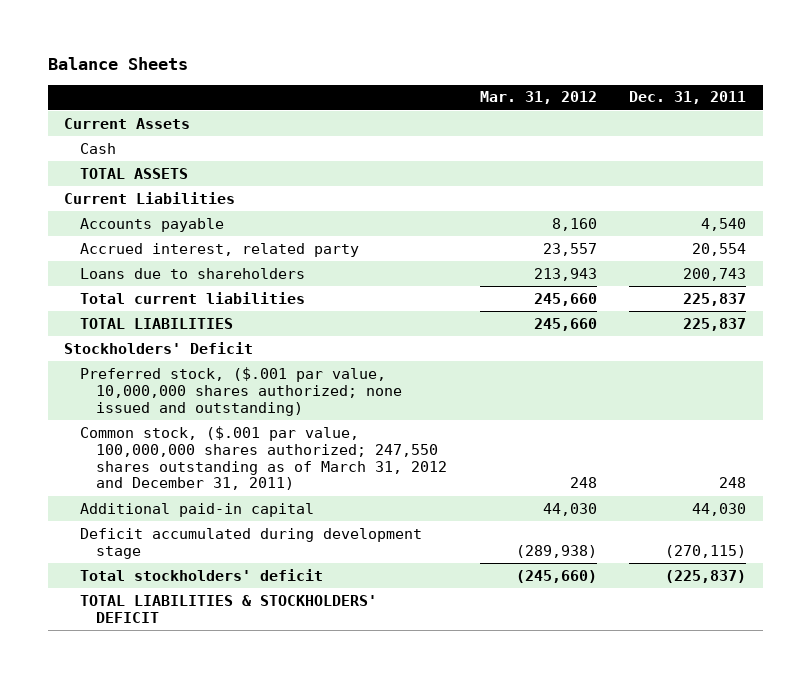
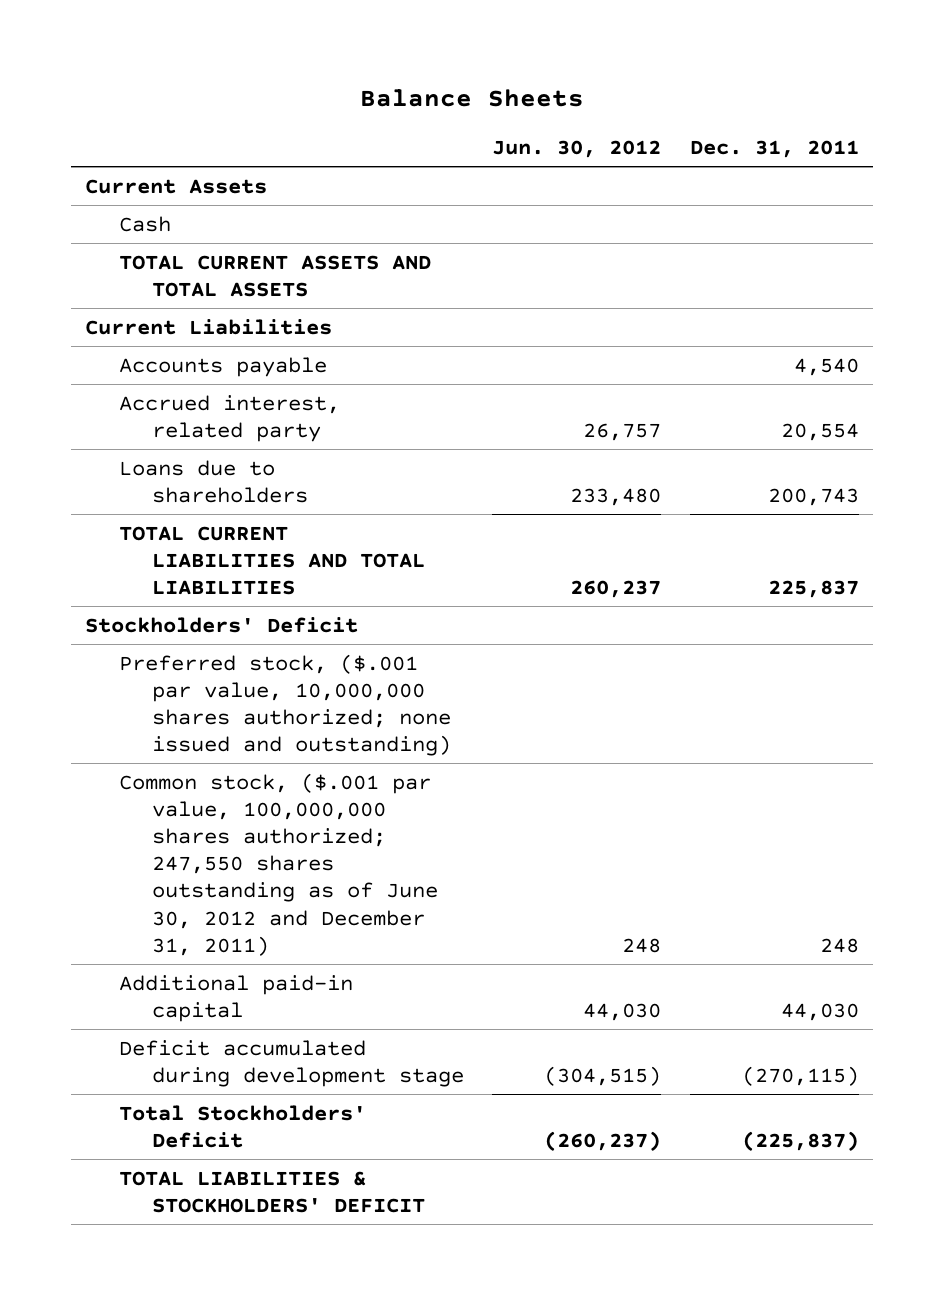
- | Mar. 31, 2012 | Dec. 31, 2011
+ | Jun. 30, 2012 | Dec. 31, 2011
- TOTAL ASSETS
+ TOTAL CURRENT ASSETS AND TOTAL ASSETS
- Total current liabilities | 245,660 | 225,837
- TOTAL LIABILITIES | 245,660 | 225,837
+ TOTAL CURRENT LIABILITIES AND TOTAL LIABILITIES | 260,237 | 225,837
- Common stock, ($.001 par value, 100,000,000 shares authorized; 247,550 shares outstanding as of March 31, 2012 and December 31, 2011) | 248 | 248
+ Common stock, ($.001 par value, 100,000,000 shares authorized; 247,550 shares outstanding as of June 30, 2012 and December 31, 2011) | 248 | 248
- Total stockholders' deficit | (245,660) | (225,837)
+ Total Stockholders' Deficit | (260,237) | (225,837)

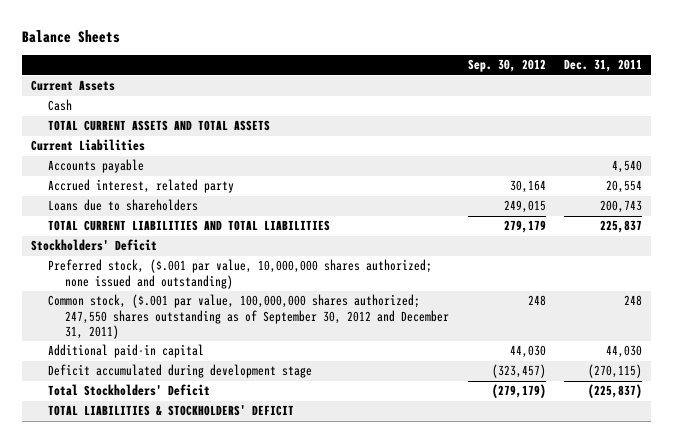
- | Jun. 30, 2012 | Dec. 31, 2011
+ | Sep. 30, 2012 | Dec. 31, 2011
- Common stock, ($.001 par value, 100,000,000 shares authorized; 247,550 shares outstanding as of June 30, 2012 and December 31, 2011) | 248 | 248
+ Common stock, ($.001 par value, 100,000,000 shares authorized; 247,550 shares outstanding as of September 30, 2012 and December 31, 2011) | 248 | 248

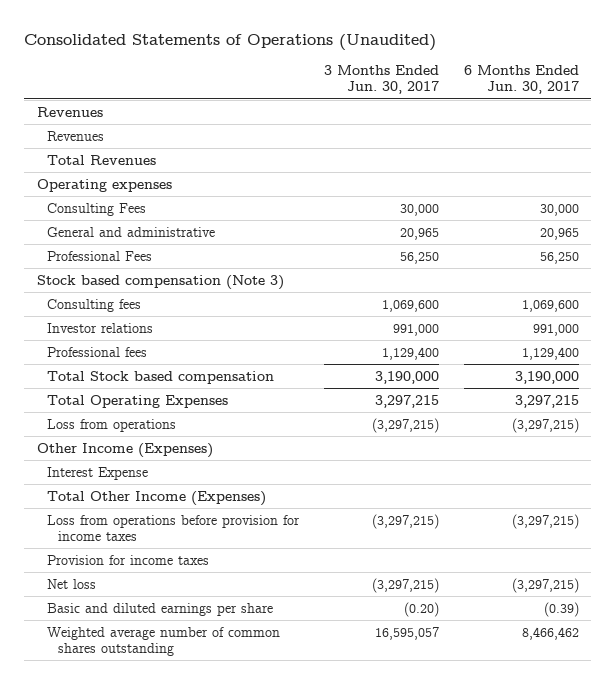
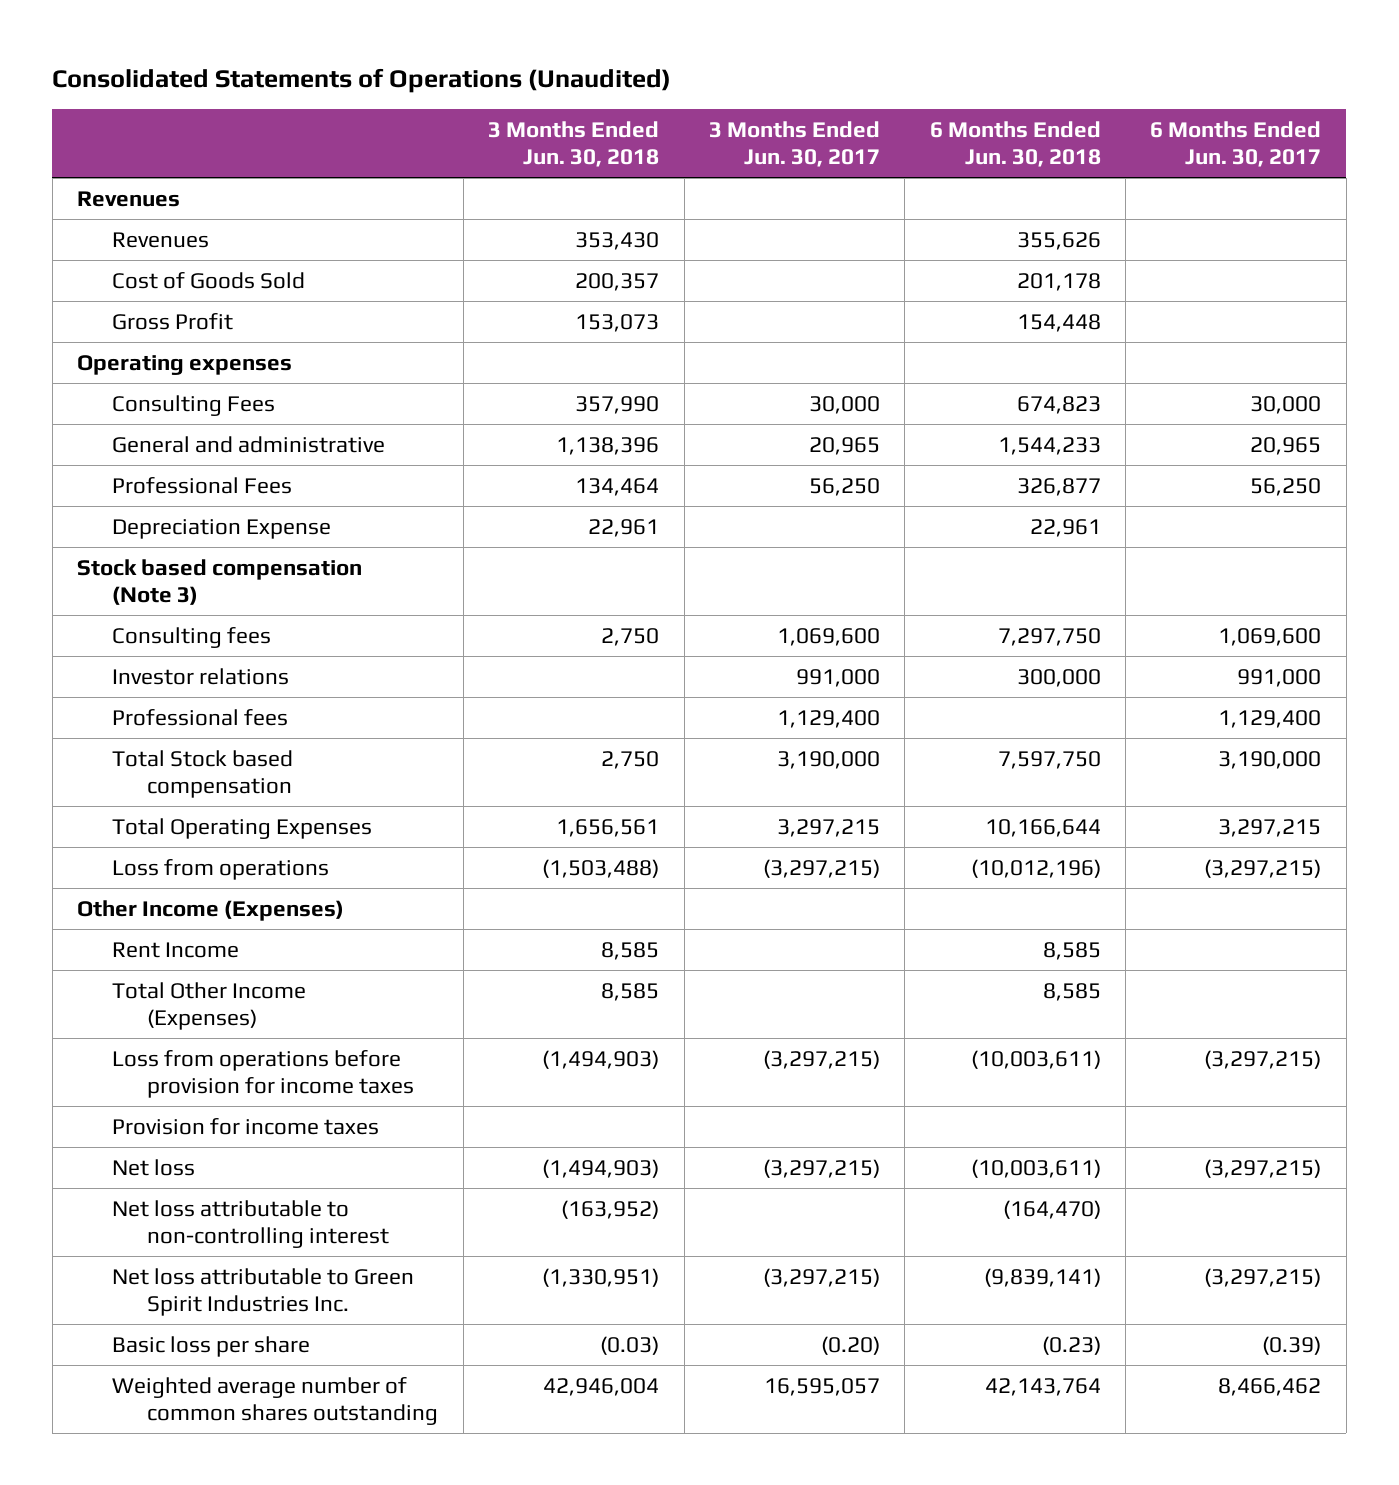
- | 3 Months Ended Jun. 30, 2017 | 6 Months Ended Jun. 30, 2017
+ | 3 Months Ended Jun. 30, 2018 | 3 Months Ended Jun. 30, 2017 | 6 Months Ended Jun. 30, 2018 | 6 Months Ended Jun. 30, 2017
- Total Revenues
+ Cost of Goods Sold | 200,357 | | 201,178 |
+ Gross Profit | 153,073 | | 154,448 |
+ Depreciation Expense | 22,961 | | 22,961 |
- Interest Expense
+ Rent Income | 8,585 | | 8,585 |
- Basic and diluted earnings per share | (0.20) | (0.39)
+ Net loss attributable to non-controlling interest | (163,952) | | (164,470) |
+ Net loss attributable to Green Spirit Industries Inc. | (1,330,951) | (3,297,215) | (9,839,141) | (3,297,215)
+ Basic loss per share | (0.03) | (0.20) | (0.23) | (0.39)

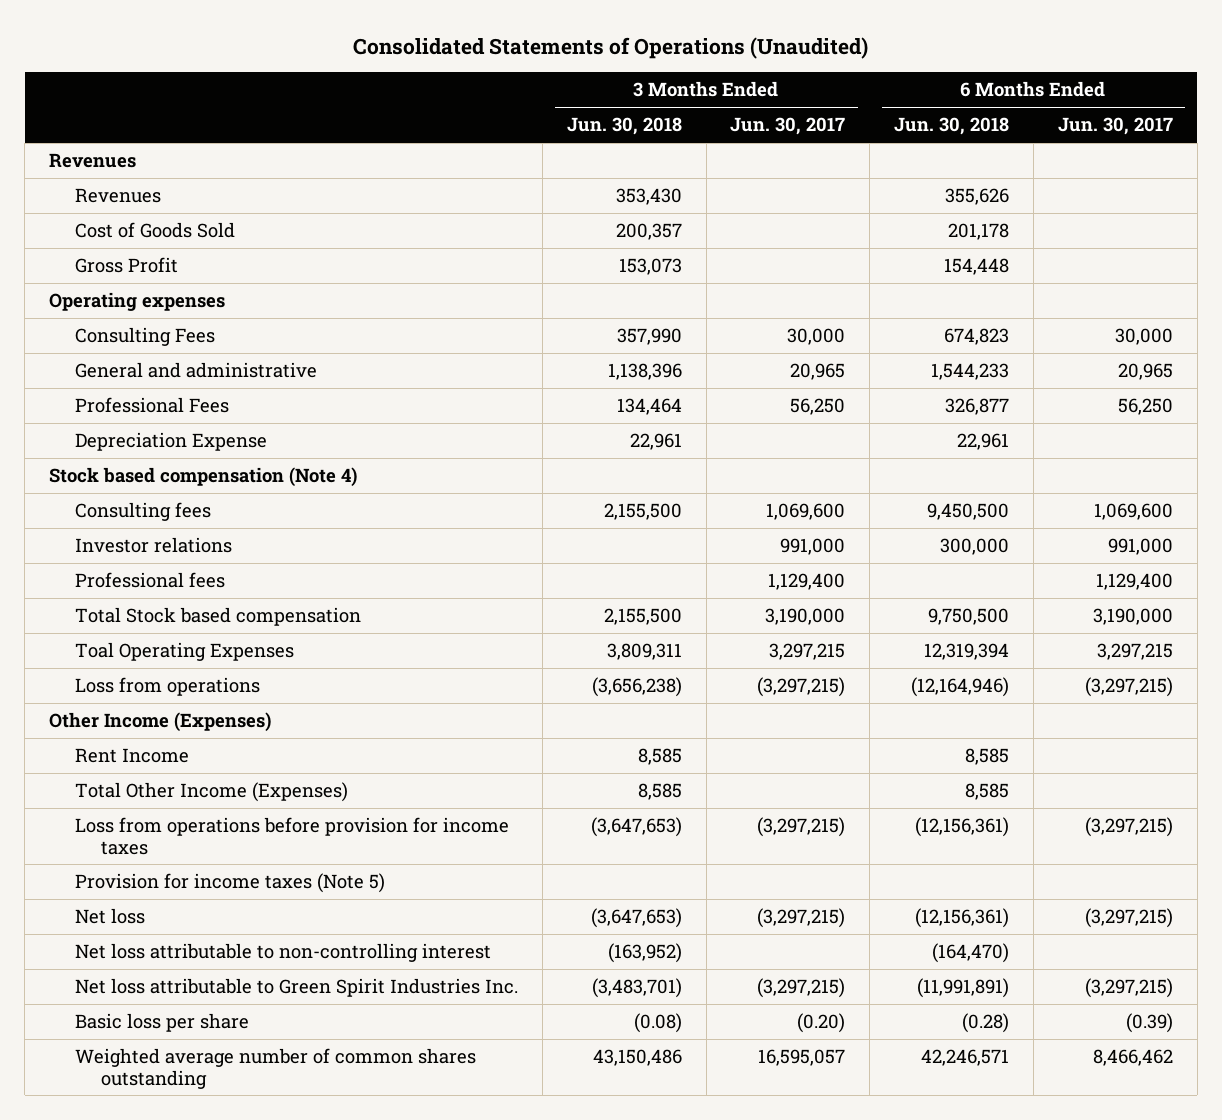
- Stock based compensation (Note 3)
- Consulting fees | 2,750 | 1,069,600 | 7,297,750 | 1,069,600
+ Stock based compensation (Note 4)
+ Consulting fees | 2,155,500 | 1,069,600 | 9,450,500 | 1,069,600
- Total Stock based compensation | 2,750 | 3,190,000 | 7,597,750 | 3,190,000
- Total Operating Expenses | 1,656,561 | 3,297,215 | 10,166,644 | 3,297,215
- Loss from operations | (1,503,488) | (3,297,215) | (10,012,196) | (3,297,215)
+ Total Stock based compensation | 2,155,500 | 3,190,000 | 9,750,500 | 3,190,000
+ Toal Operating Expenses | 3,809,311 | 3,297,215 | 12,319,394 | 3,297,215
+ Loss from operations | (3,656,238) | (3,297,215) | (12,164,946) | (3,297,215)
- Loss from operations before provision for income taxes | (1,494,903) | (3,297,215) | (10,003,611) | (3,297,215)
- Provision for income taxes
- Net loss | (1,494,903) | (3,297,215) | (10,003,611) | (3,297,215)
+ Loss from operations before provision for income taxes | (3,647,653) | (3,297,215) | (12,156,361) | (3,297,215)
+ Provision for income taxes (Note 5)
+ Net loss | (3,647,653) | (3,297,215) | (12,156,361) | (3,297,215)
- Net loss attributable to Green Spirit Industries Inc. | (1,330,951) | (3,297,215) | (9,839,141) | (3,297,215)
- Basic loss per share | (0.03) | (0.20) | (0.23) | (0.39)
- Weighted average number of common shares outstanding | 42,946,004 | 16,595,057 | 42,143,764 | 8,466,462
+ Net loss attributable to Green Spirit Industries Inc. | (3,483,701) | (3,297,215) | (11,991,891) | (3,297,215)
+ Basic loss per share | (0.08) | (0.20) | (0.28) | (0.39)
+ Weighted average number of common shares outstanding | 43,150,486 | 16,595,057 | 42,246,571 | 8,466,462

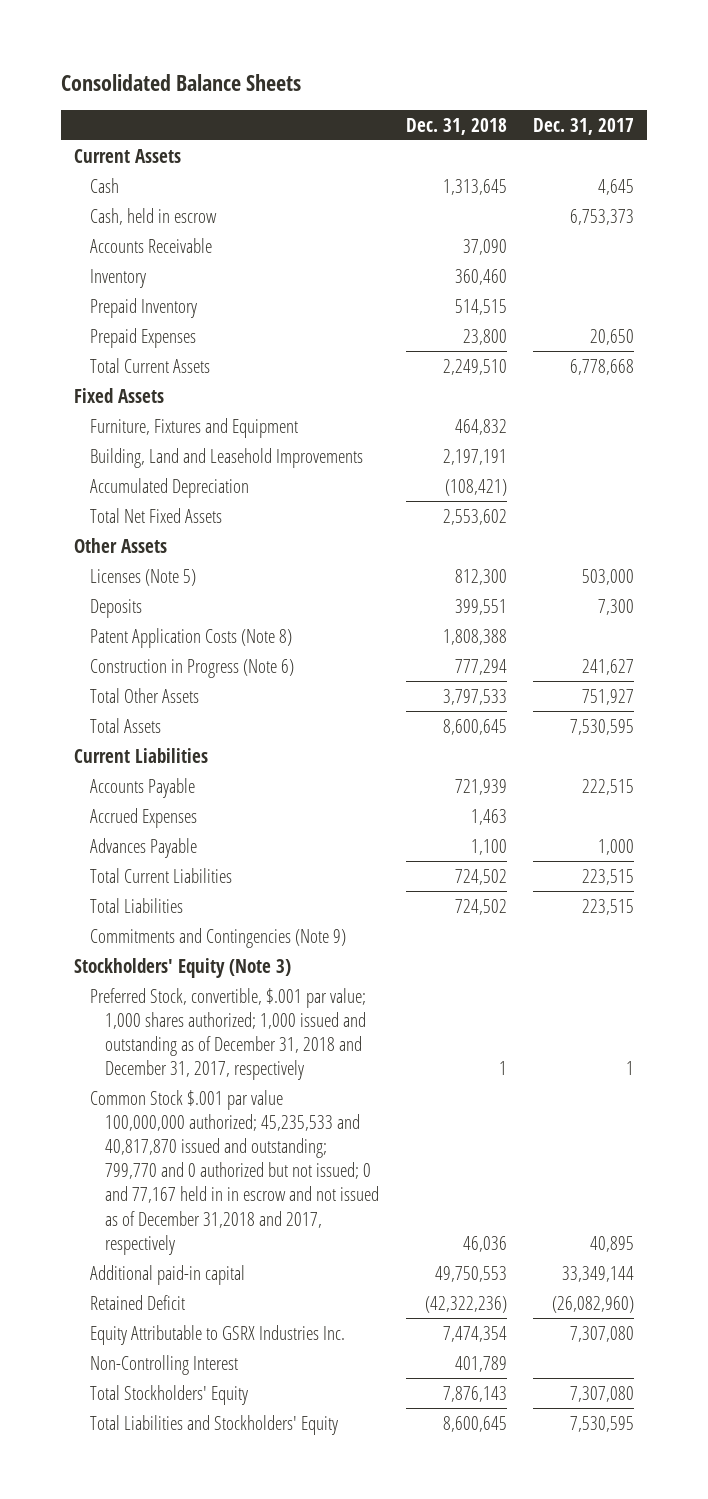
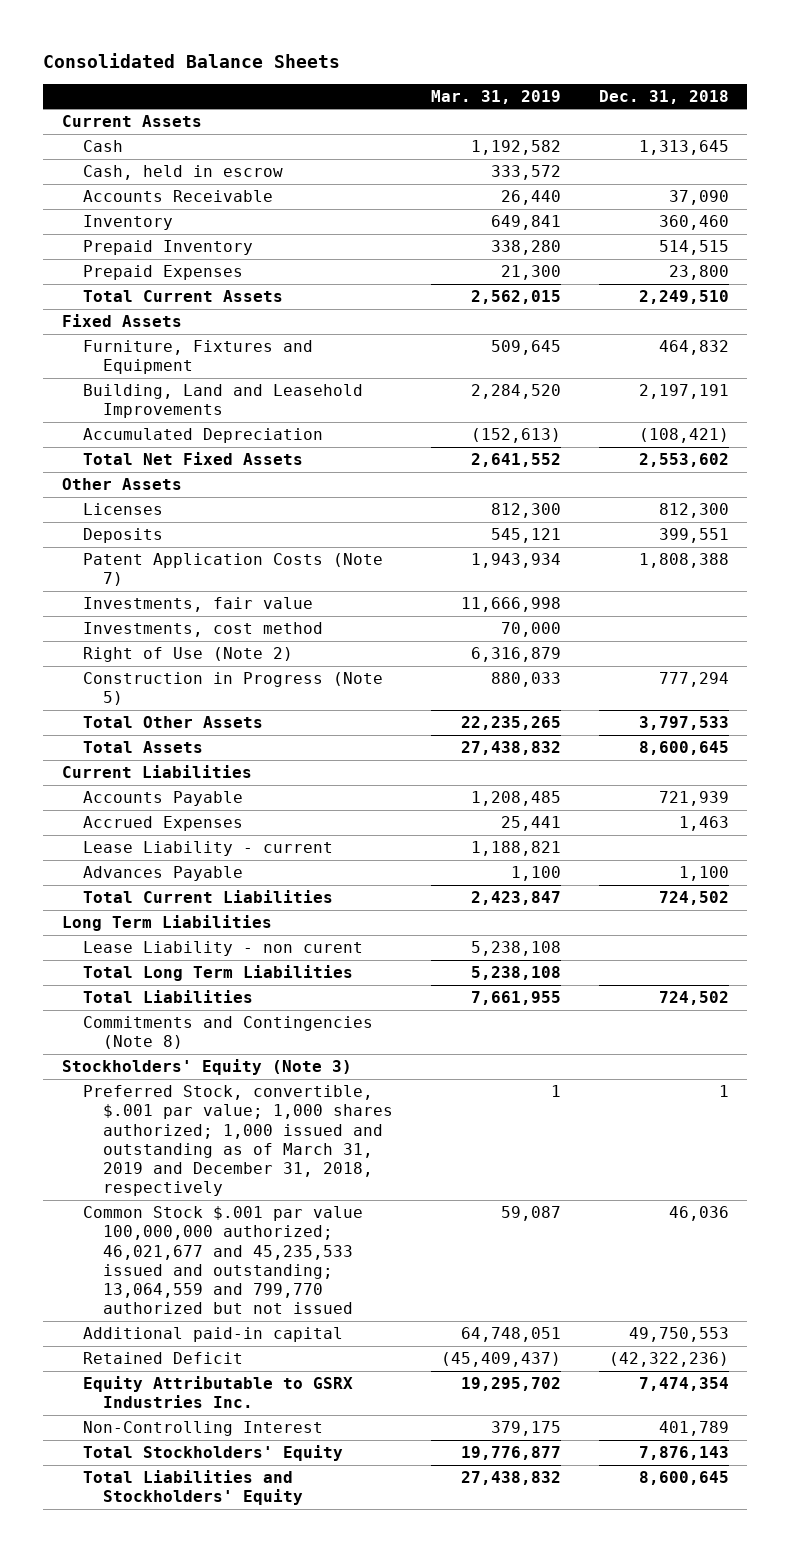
- | Dec. 31, 2018 | Dec. 31, 2017
+ | Mar. 31, 2019 | Dec. 31, 2018
- Licenses (Note 5) | 812,300 | 503,000
+ Licenses | 812,300 | 812,300
- Patent Application Costs (Note 8) | 1,808,388 |
- Construction in Progress (Note 6) | 777,294 | 241,627
+ Patent Application Costs (Note 7) | 1,943,934 | 1,808,388
+ Investments, fair value | 11,666,998 |
+ Investments, cost method | 70,000 |
+ Right of Use (Note 2) | 6,316,879 |
+ Construction in Progress (Note 5) | 880,033 | 777,294
+ Lease Liability - current | 1,188,821 |
+ Long Term Liabilities
+ Lease Liability - non curent | 5,238,108 |
+ Total Long Term Liabilities | 5,238,108 |
- Commitments and Contingencies (Note 9)
+ Commitments and Contingencies (Note 8)
- Preferred Stock, convertible, $.001 par value; 1,000 shares authorized; 1,000 issued and outstanding as of December 31, 2018 and December 31, 2017, respectively | 1 | 1
- Common Stock $.001 par value 100,000,000 authorized; 45,235,533 and 40,817,870 issued and outstanding; 799,770 and 0 authorized but not issued; 0 and 77,167 held in in escrow and not issued as of December 31,2018 and 2017, respectively | 46,036 | 40,895
+ Preferred Stock, convertible, $.001 par value; 1,000 shares authorized; 1,000 issued and outstanding as of March 31, 2019 and December 31, 2018, respectively | 1 | 1
+ Common Stock $.001 par value 100,000,000 authorized; 46,021,677 and 45,235,533 issued and outstanding; 13,064,559 and 799,770 authorized but not issued | 59,087 | 46,036

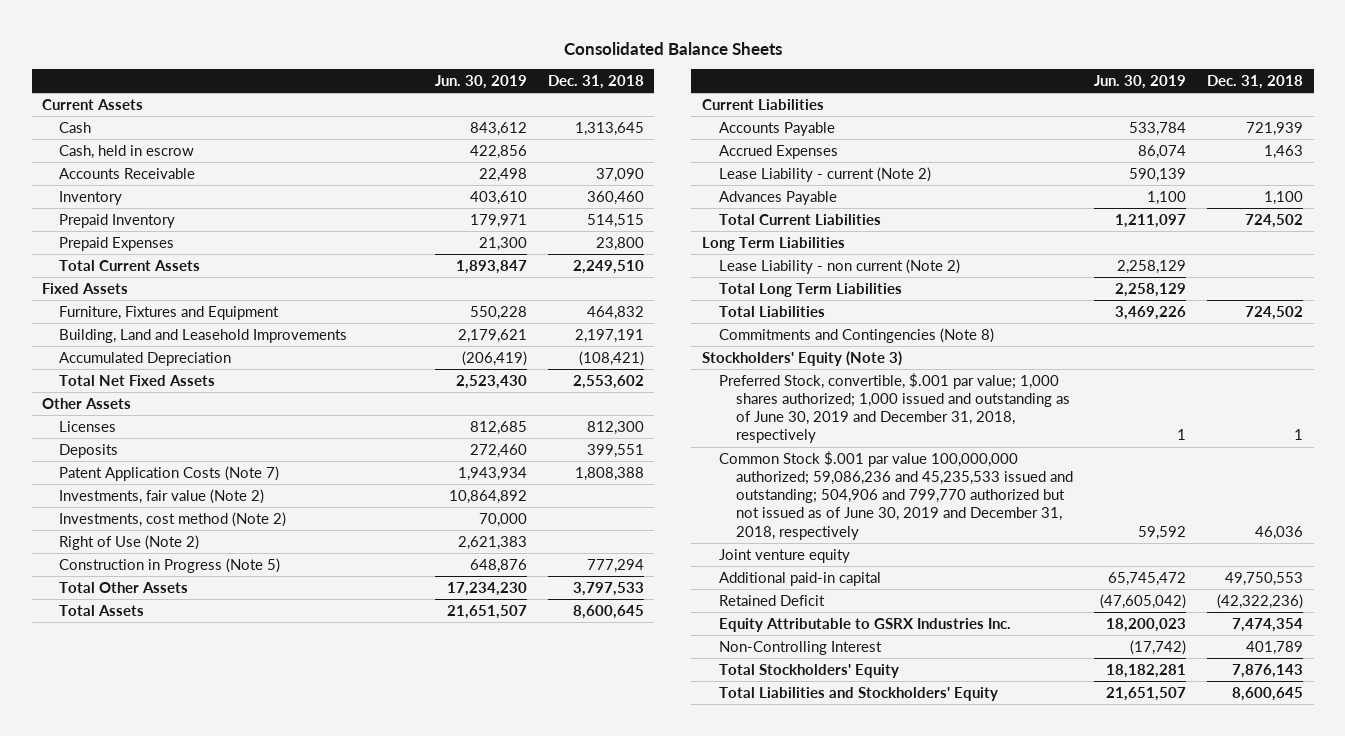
- | Mar. 31, 2019 | Dec. 31, 2018
+ | Jun. 30, 2019 | Dec. 31, 2018
- Investments, fair value | 11,666,998 |
- Investments, cost method | 70,000 |
+ Investments, fair value (Note 2) | 10,864,892 |
+ Investments, cost method (Note 2) | 70,000 |
- Lease Liability - current | 1,188,821 |
+ Lease Liability - current (Note 2) | 590,139 |
- Lease Liability - non curent | 5,238,108 |
+ Lease Liability - non current (Note 2) | 2,258,129 |
- Preferred Stock, convertible, $.001 par value; 1,000 shares authorized; 1,000 issued and outstanding as of March 31, 2019 and December 31, 2018, respectively | 1 | 1
- Common Stock $.001 par value 100,000,000 authorized; 46,021,677 and 45,235,533 issued and outstanding; 13,064,559 and 799,770 authorized but not issued | 59,087 | 46,036
+ Preferred Stock, convertible, $.001 par value; 1,000 shares authorized; 1,000 issued and outstanding as of June 30, 2019 and December 31, 2018, respectively | 1 | 1
+ Common Stock $.001 par value 100,000,000 authorized; 59,086,236 and 45,235,533 issued and outstanding; 504,906 and 799,770 authorized but not issued as of June 30, 2019 and December 31, 2018, respectively | 59,592 | 46,036
+ Joint venture equity

